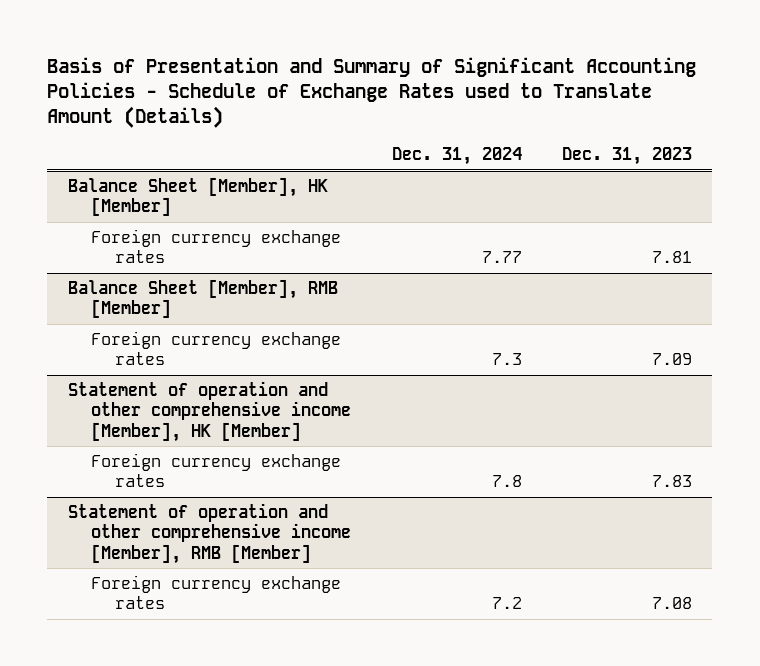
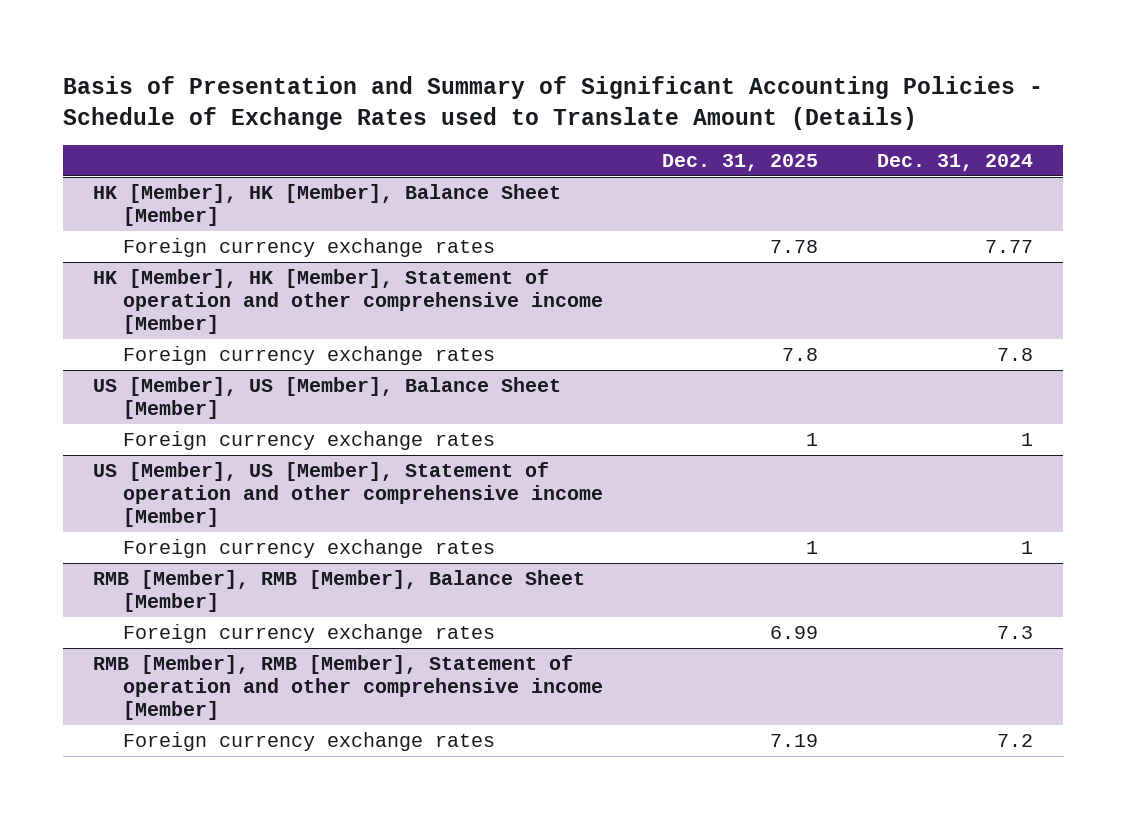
- | Dec. 31, 2024 | Dec. 31, 2023
+ | Dec. 31, 2025 | Dec. 31, 2024
- Balance Sheet [Member], HK [Member]
+ HK [Member], HK [Member], Balance Sheet [Member]
- Balance Sheet [Member], RMB [Member]
- Foreign currency exchange rates | 7.3 | 7.09
- Statement of operation and other comprehensive income [Member], HK [Member]
+ HK [Member], HK [Member], Statement of operation and other comprehensive income [Member]
- Statement of operation and other comprehensive income [Member], RMB [Member]
+ US [Member], US [Member], Balance Sheet [Member]
+ Foreign currency exchange rates | 1 | 1
+ US [Member], US [Member], Statement of operation and other comprehensive income [Member]
+ Foreign currency exchange rates | 1 | 1
+ RMB [Member], RMB [Member], Balance Sheet [Member]
+ Foreign currency exchange rates | 6.99 | 7.3
+ RMB [Member], RMB [Member], Statement of operation and other comprehensive income [Member]

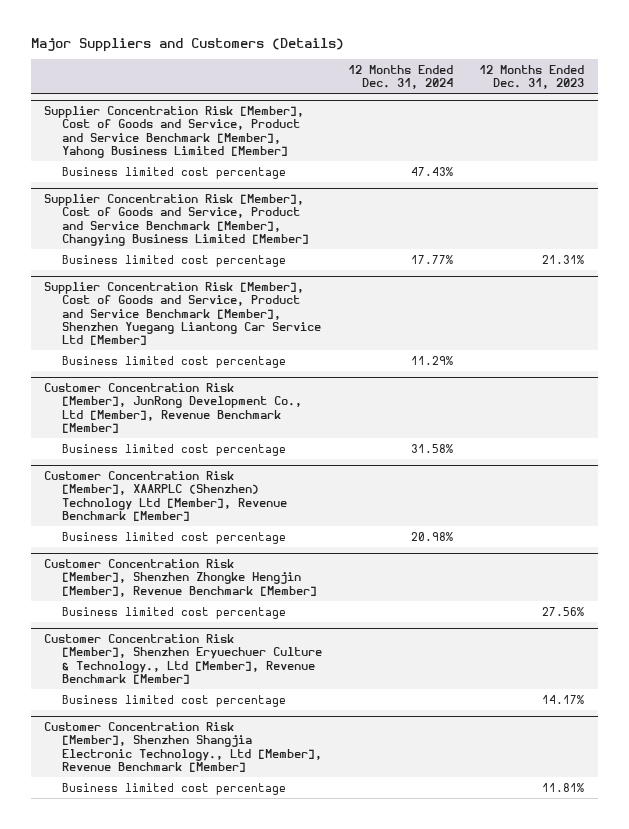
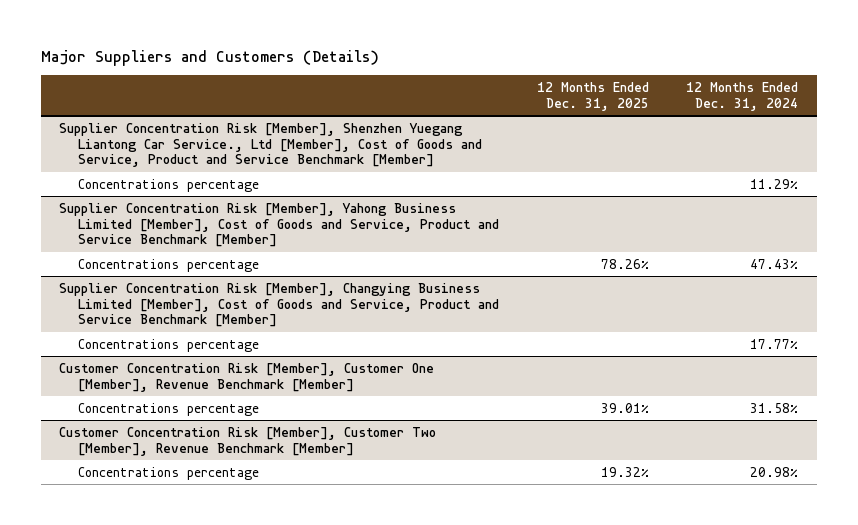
- | 12 Months Ended Dec. 31, 2024 | 12 Months Ended Dec. 31, 2023
+ | 12 Months Ended Dec. 31, 2025 | 12 Months Ended Dec. 31, 2024
- Supplier Concentration Risk [Member], Cost of Goods and Service, Product and Service Benchmark [Member], Yahong Business Limited [Member]
- Business limited cost percentage | 47.43% |
- Supplier Concentration Risk [Member], Cost of Goods and Service, Product and Service Benchmark [Member], Changying Business Limited [Member]
- Business limited cost percentage | 17.77% | 21.31%
- Supplier Concentration Risk [Member], Cost of Goods and Service, Product and Service Benchmark [Member], Shenzhen Yuegang Liantong Car Service Ltd [Member]
- Business limited cost percentage | 11.29% |
- Customer Concentration Risk [Member], JunRong Development Co., Ltd [Member], Revenue Benchmark [Member]
- Business limited cost percentage | 31.58% |
- Customer Concentration Risk [Member], XAARPLC (Shenzhen) Technology Ltd [Member], Revenue Benchmark [Member]
- Business limited cost percentage | 20.98% |
- Customer Concentration Risk [Member], Shenzhen Zhongke Hengjin [Member], Revenue Benchmark [Member]
- Business limited cost percentage | | 27.56%
- Customer Concentration Risk [Member], Shenzhen Eryuechuer Culture & Technology., Ltd [Member], Revenue Benchmark [Member]
- Business limited cost percentage | | 14.17%
- Customer Concentration Risk [Member], Shenzhen Shangjia Electronic Technology., Ltd [Member], Revenue Benchmark [Member]
- Business limited cost percentage | | 11.81%
+ Supplier Concentration Risk [Member], Shenzhen Yuegang Liantong Car Service., Ltd [Member], Cost of Goods and Service, Product and Service Benchmark [Member]
+ Concentrations percentage | | 11.29%
+ Supplier Concentration Risk [Member], Yahong Business Limited [Member], Cost of Goods and Service, Product and Service Benchmark [Member]
+ Concentrations percentage | 78.26% | 47.43%
+ Supplier Concentration Risk [Member], Changying Business Limited [Member], Cost of Goods and Service, Product and Service Benchmark [Member]
+ Concentrations percentage | | 17.77%
+ Customer Concentration Risk [Member], Customer One [Member], Revenue Benchmark [Member]
+ Concentrations percentage | 39.01% | 31.58%
+ Customer Concentration Risk [Member], Customer Two [Member], Revenue Benchmark [Member]
+ Concentrations percentage | 19.32% | 20.98%

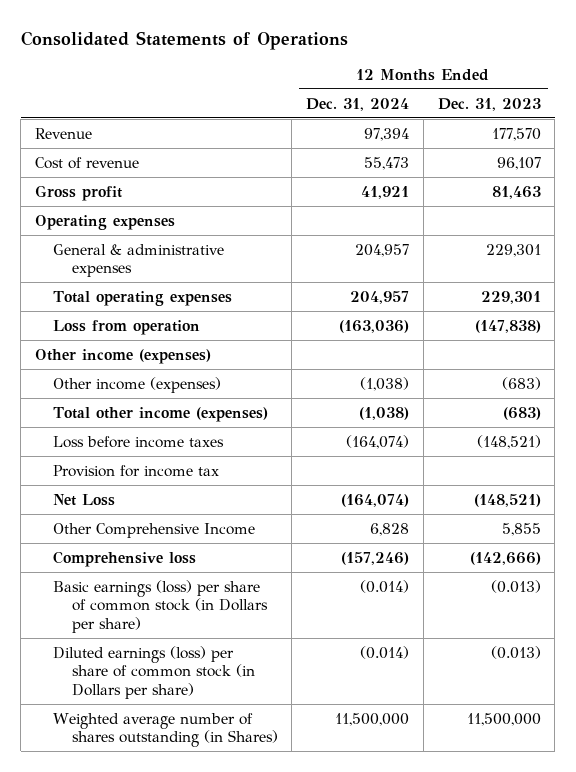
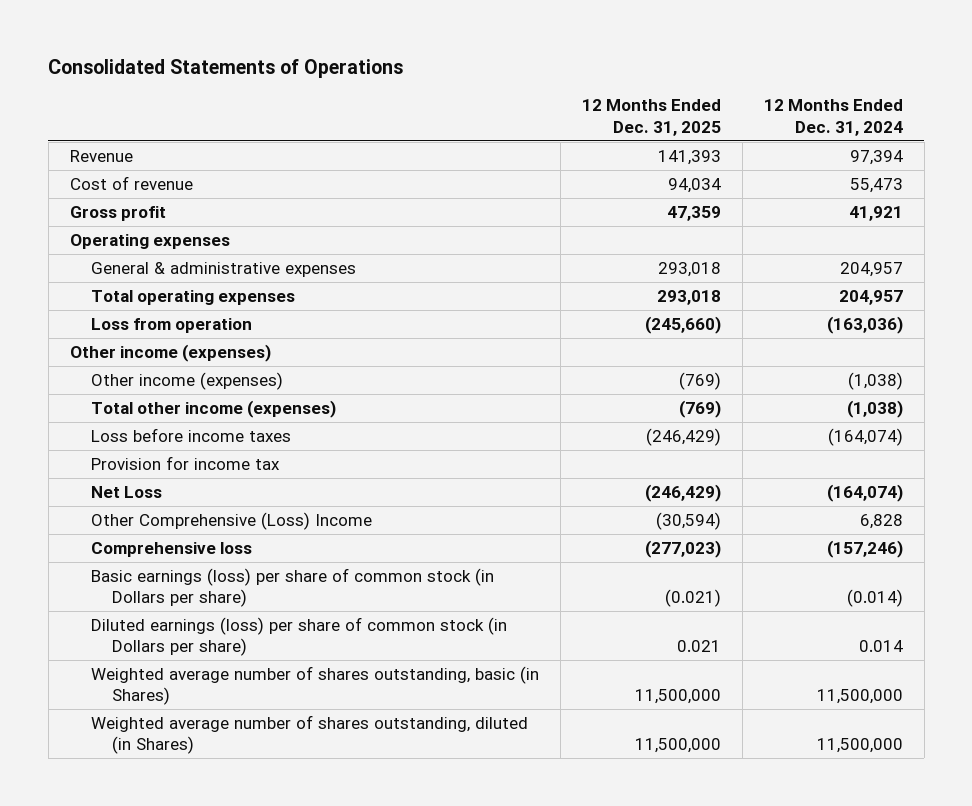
- | 12 Months Ended Dec. 31, 2024 | 12 Months Ended Dec. 31, 2023
+ | 12 Months Ended Dec. 31, 2025 | 12 Months Ended Dec. 31, 2024
- Other Comprehensive Income | 6,828 | 5,855
+ Other Comprehensive (Loss) Income | (30,594) | 6,828
- Diluted earnings (loss) per share of common stock (in Dollars per share) | (0.014) | (0.013)
- Weighted average number of shares outstanding (in Shares) | 11,500,000 | 11,500,000
+ Diluted earnings (loss) per share of common stock (in Dollars per share) | 0.021 | 0.014
+ Weighted average number of shares outstanding, basic (in Shares) | 11,500,000 | 11,500,000
+ Weighted average number of shares outstanding, diluted (in Shares) | 11,500,000 | 11,500,000

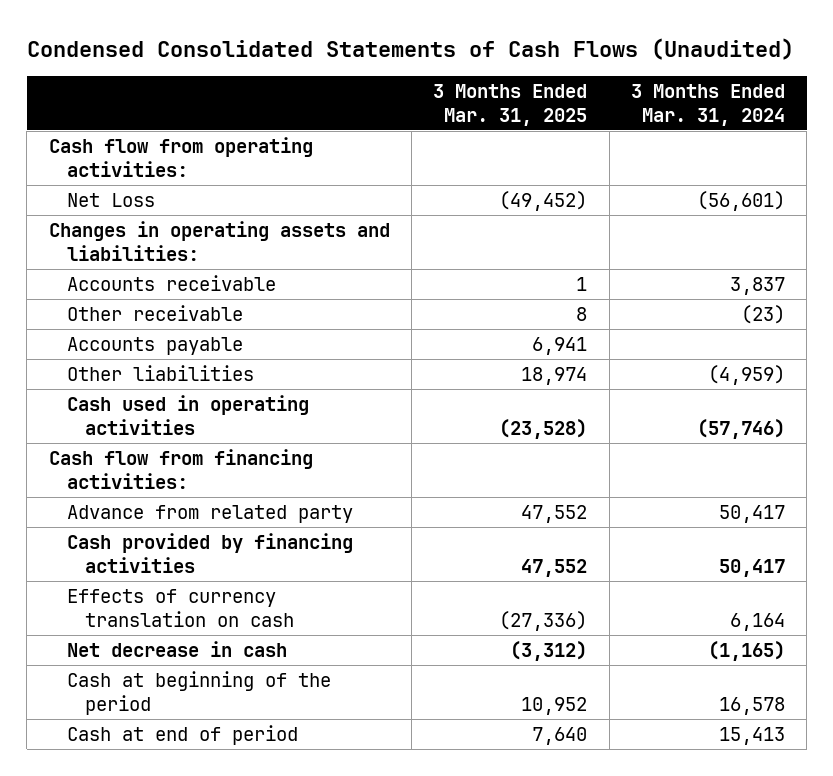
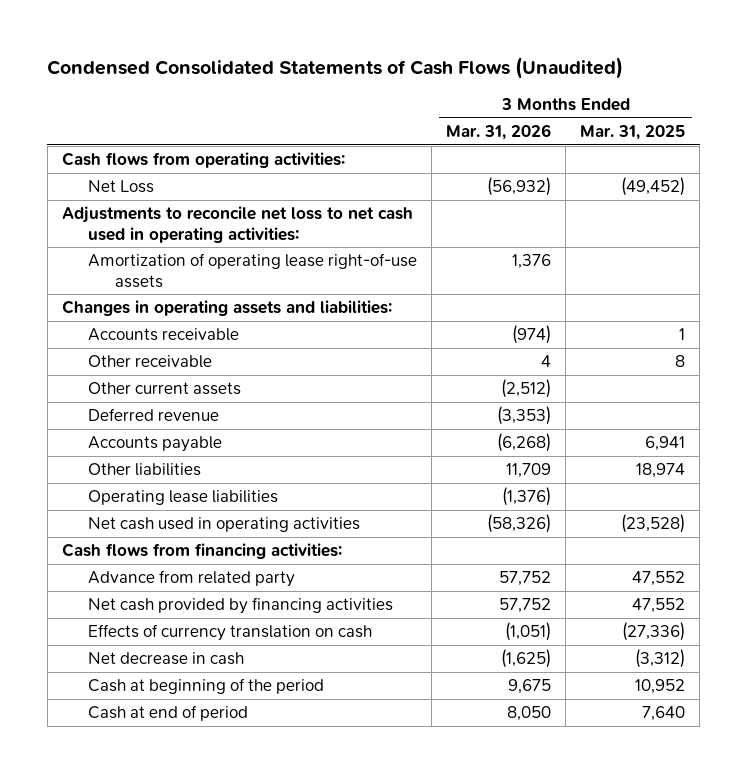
- | 3 Months Ended Mar. 31, 2025 | 3 Months Ended Mar. 31, 2024
+ | 3 Months Ended Mar. 31, 2026 | 3 Months Ended Mar. 31, 2025
- Cash flow from operating activities:
+ Cash flows from operating activities:
+ Adjustments to reconcile net loss to net cash used in operating activities:
+ Amortization of operating lease right-of-use assets | 1,376 |
+ Other current assets | (2,512) |
+ Deferred revenue | (3,353) |
- Cash used in operating activities | (23,528) | (57,746)
- Cash flow from financing activities:
+ Operating lease liabilities | (1,376) |
+ Net cash used in operating activities | (58,326) | (23,528)
+ Cash flows from financing activities:
- Cash provided by financing activities | 47,552 | 50,417
+ Net cash provided by financing activities | 57,752 | 47,552

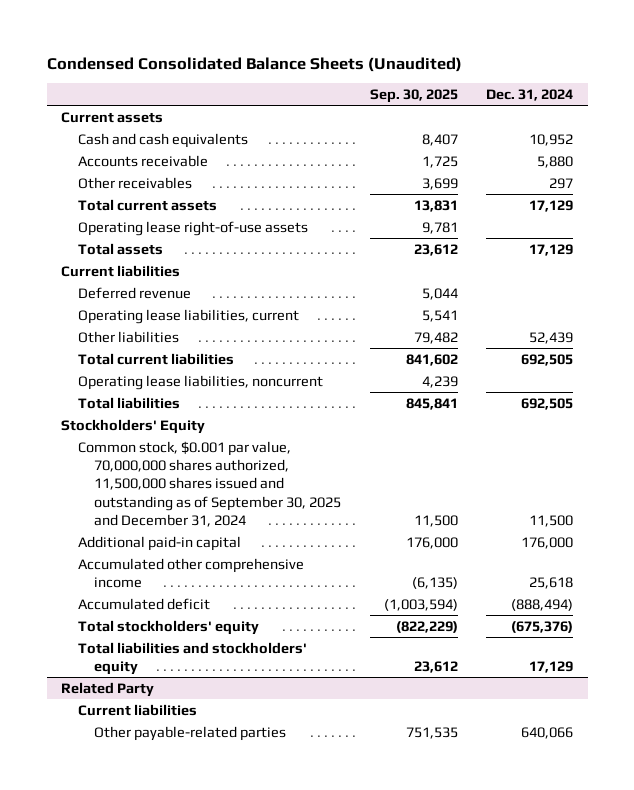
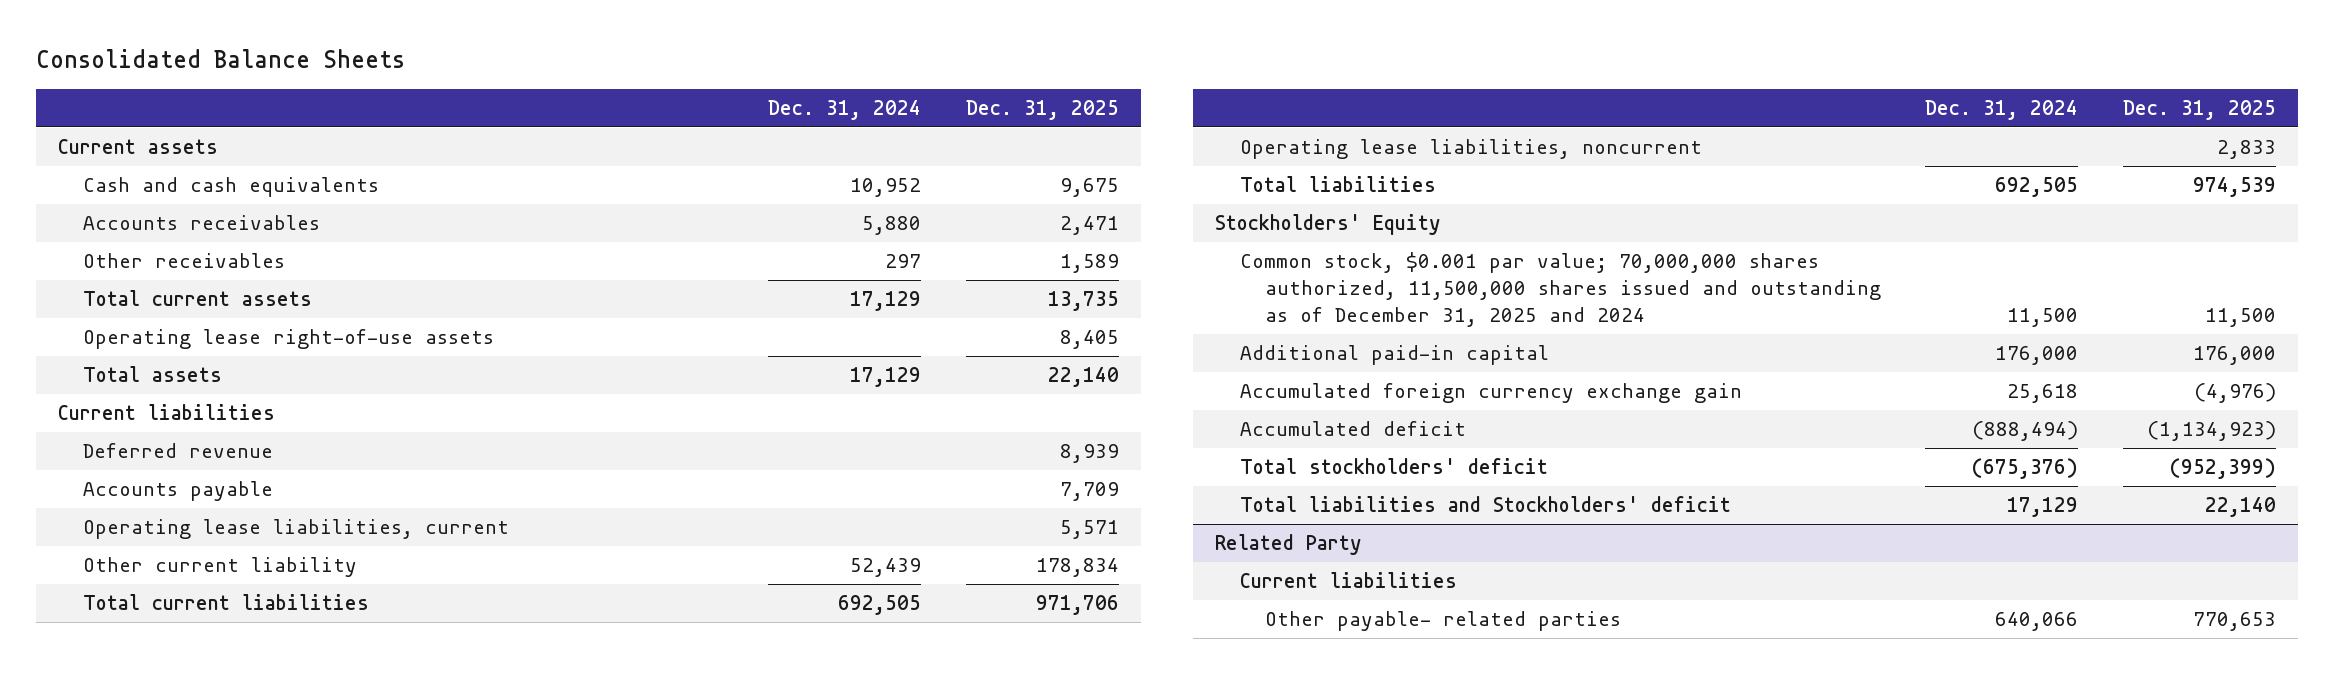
- Condensed Consolidated Balance Sheets (Unaudited)
+ Consolidated Balance Sheets
- | Sep. 30, 2025 | Dec. 31, 2024
+ | Dec. 31, 2024 | Dec. 31, 2025
- Accounts receivable | 1,725 | 5,880
+ Accounts receivables | 5,880 | 2,471
+ Accounts payable | | 7,709
- Other liabilities | 79,482 | 52,439
+ Other current liability | 52,439 | 178,834
- Common stock, $0.001 par value, 70,000,000 shares authorized, 11,500,000 shares issued and outstanding as of September 30, 2025 and December 31, 2024 | 11,500 | 11,500
+ Common stock, $0.001 par value; 70,000,000 shares authorized, 11,500,000 shares issued and outstanding as of December 31, 2025 and 2024 | 11,500 | 11,500
- Accumulated other comprehensive income | (6,135) | 25,618
+ Accumulated foreign currency exchange gain | 25,618 | (4,976)
- Total stockholders' equity | (822,229) | (675,376)
- Total liabilities and stockholders' equity | 23,612 | 17,129
+ Total stockholders' deficit | (675,376) | (952,399)
+ Total liabilities and Stockholders' deficit | 17,129 | 22,140
@ Related Party
- Other payable-related parties | 751,535 | 640,066
+ Other payable- related parties | 640,066 | 770,653

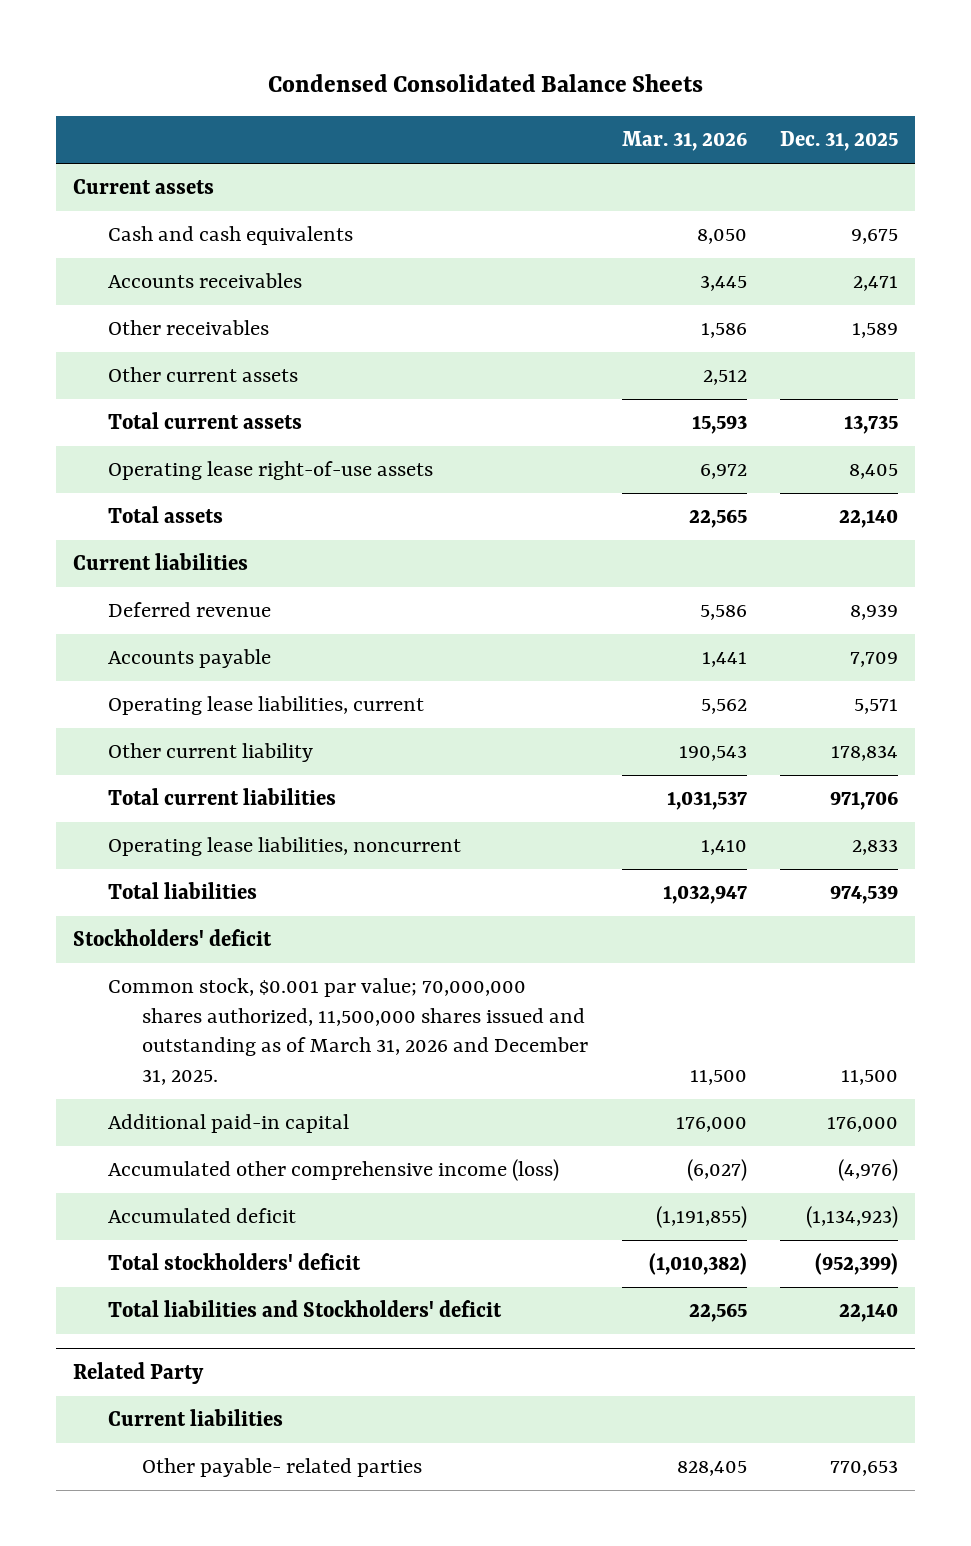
- Consolidated Balance Sheets
+ Condensed Consolidated Balance Sheets
- | Dec. 31, 2024 | Dec. 31, 2025
+ | Mar. 31, 2026 | Dec. 31, 2025
+ Other current assets | 2,512 |
- Stockholders' Equity
- Common stock, $0.001 par value; 70,000,000 shares authorized, 11,500,000 shares issued and outstanding as of December 31, 2025 and 2024 | 11,500 | 11,500
+ Stockholders' deficit
+ Common stock, $0.001 par value; 70,000,000 shares authorized, 11,500,000 shares issued and outstanding as of March 31, 2026 and December 31, 2025. | 11,500 | 11,500
- Accumulated foreign currency exchange gain | 25,618 | (4,976)
+ Accumulated other comprehensive income (loss) | (6,027) | (4,976)

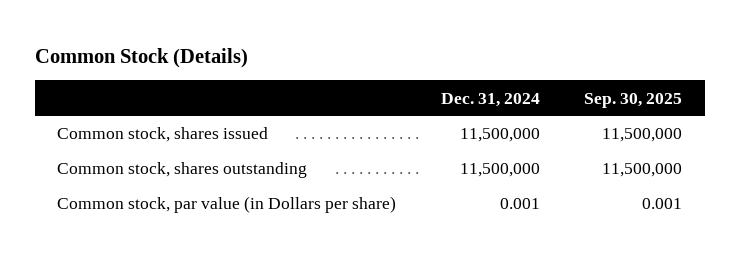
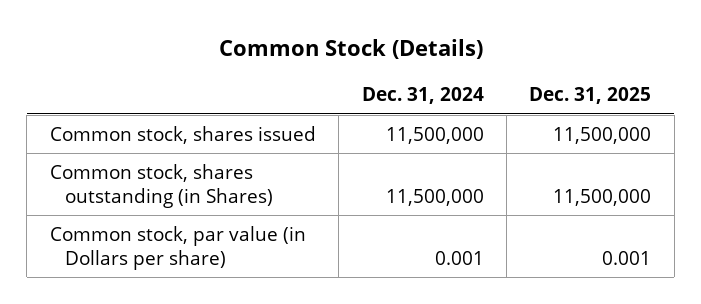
- | Dec. 31, 2024 | Sep. 30, 2025
+ | Dec. 31, 2024 | Dec. 31, 2025
- Common stock, shares outstanding | 11,500,000 | 11,500,000
+ Common stock, shares outstanding (in Shares) | 11,500,000 | 11,500,000

